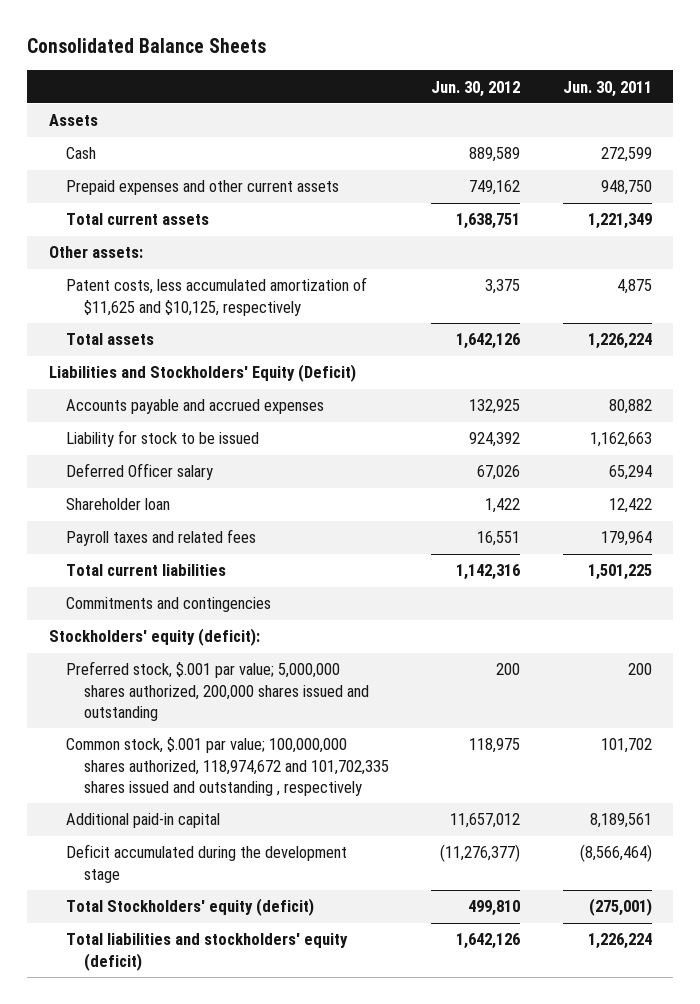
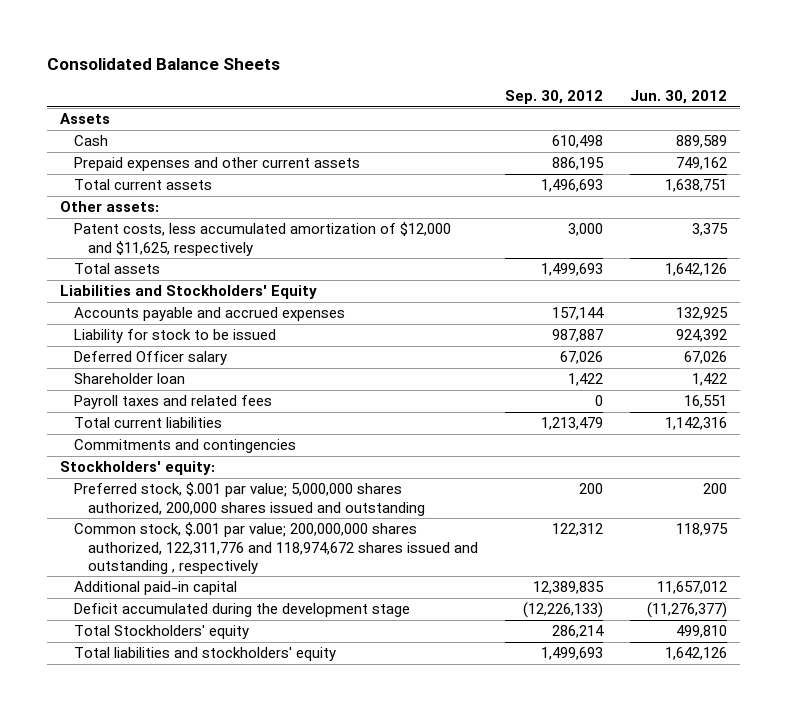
- | Jun. 30, 2012 | Jun. 30, 2011
+ | Sep. 30, 2012 | Jun. 30, 2012
- Patent costs, less accumulated amortization of $11,625 and $10,125, respectively | 3,375 | 4,875
+ Patent costs, less accumulated amortization of $12,000 and $11,625, respectively | 3,000 | 3,375
- Liabilities and Stockholders' Equity (Deficit)
+ Liabilities and Stockholders' Equity
- Stockholders' equity (deficit):
+ Stockholders' equity:
- Common stock, $.001 par value; 100,000,000 shares authorized, 118,974,672 and 101,702,335 shares issued and outstanding , respectively | 118,975 | 101,702
+ Common stock, $.001 par value; 200,000,000 shares authorized, 122,311,776 and 118,974,672 shares issued and outstanding , respectively | 122,312 | 118,975
- Total Stockholders' equity (deficit) | 499,810 | (275,001)
- Total liabilities and stockholders' equity (deficit) | 1,642,126 | 1,226,224
+ Total Stockholders' equity | 286,214 | 499,810
+ Total liabilities and stockholders' equity | 1,499,693 | 1,642,126

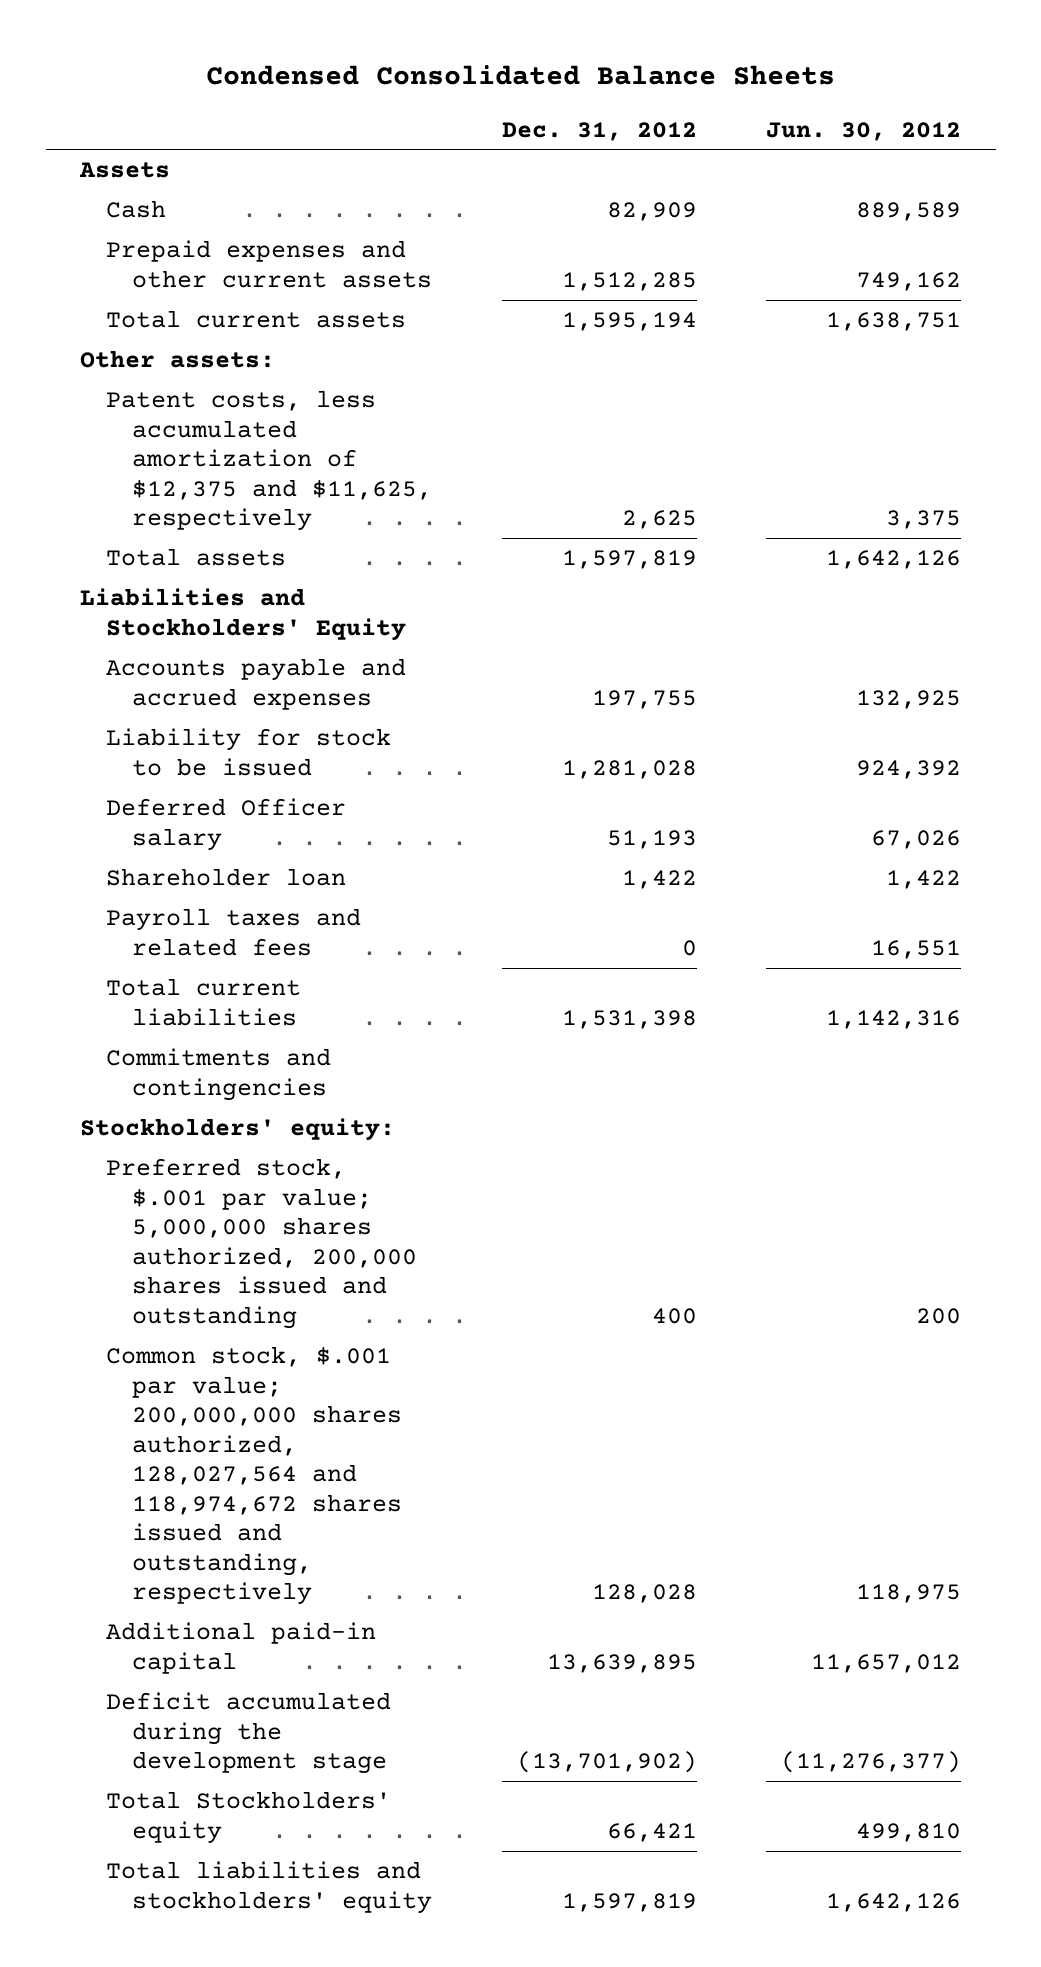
- Consolidated Balance Sheets
+ Condensed Consolidated Balance Sheets
- | Sep. 30, 2012 | Jun. 30, 2012
+ | Dec. 31, 2012 | Jun. 30, 2012
- Patent costs, less accumulated amortization of $12,000 and $11,625, respectively | 3,000 | 3,375
+ Patent costs, less accumulated amortization of $12,375 and $11,625, respectively | 2,625 | 3,375
- Common stock, $.001 par value; 200,000,000 shares authorized, 122,311,776 and 118,974,672 shares issued and outstanding , respectively | 122,312 | 118,975
+ Common stock, $.001 par value; 200,000,000 shares authorized, 128,027,564 and 118,974,672 shares issued and outstanding, respectively | 128,028 | 118,975

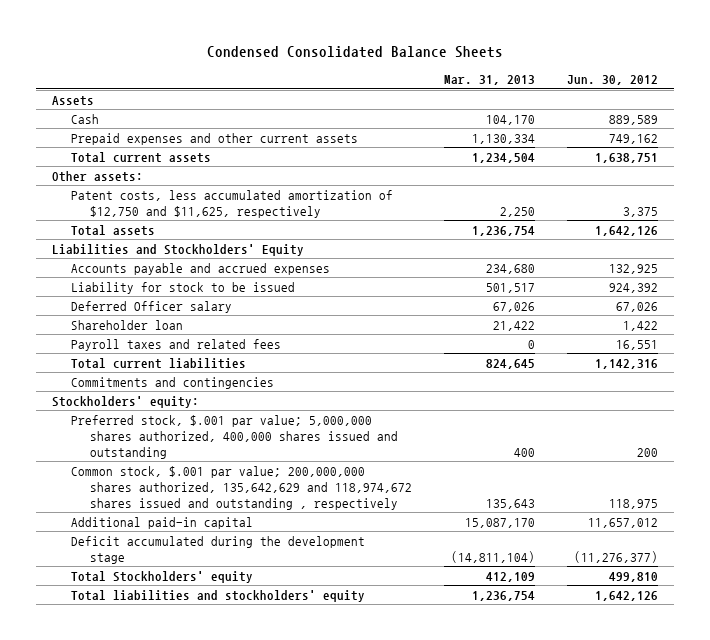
- | Dec. 31, 2012 | Jun. 30, 2012
+ | Mar. 31, 2013 | Jun. 30, 2012
- Patent costs, less accumulated amortization of $12,375 and $11,625, respectively | 2,625 | 3,375
+ Patent costs, less accumulated amortization of $12,750 and $11,625, respectively | 2,250 | 3,375
- Preferred stock, $.001 par value; 5,000,000 shares authorized, 200,000 shares issued and outstanding | 400 | 200
- Common stock, $.001 par value; 200,000,000 shares authorized, 128,027,564 and 118,974,672 shares issued and outstanding, respectively | 128,028 | 118,975
+ Preferred stock, $.001 par value; 5,000,000 shares authorized, 400,000 shares issued and outstanding | 400 | 200
+ Common stock, $.001 par value; 200,000,000 shares authorized, 135,642,629 and 118,974,672 shares issued and outstanding , respectively | 135,643 | 118,975

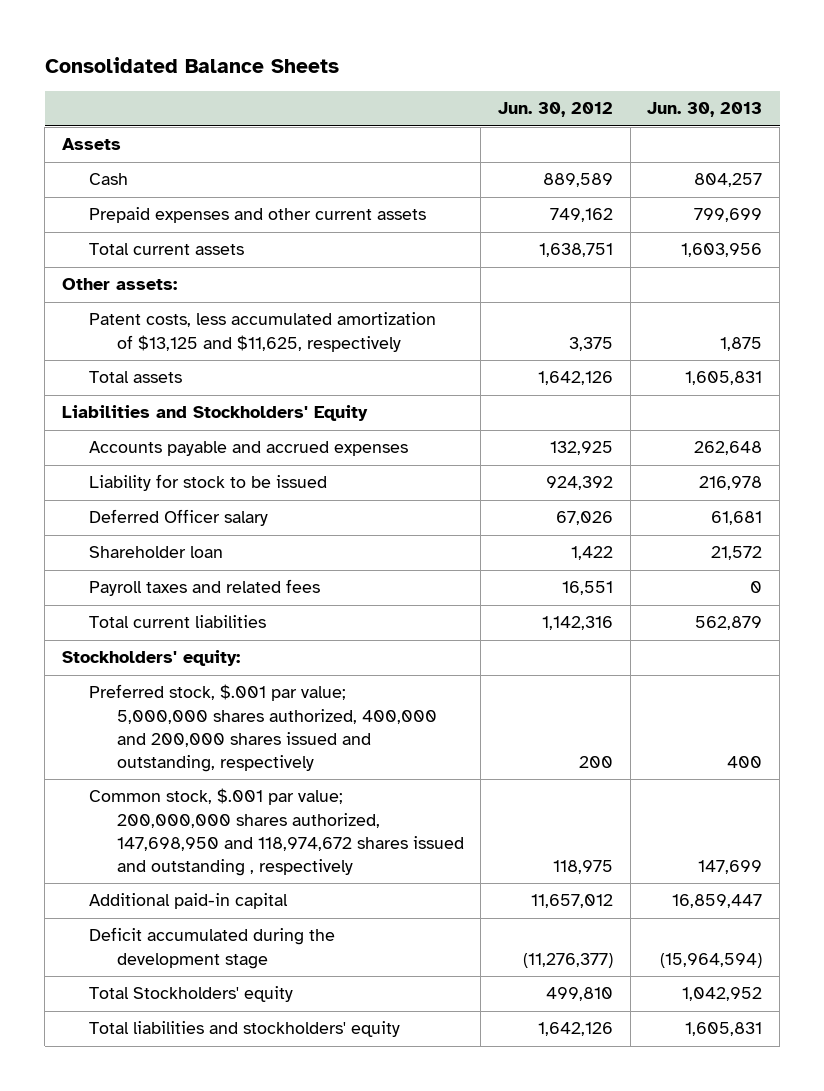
- Condensed Consolidated Balance Sheets
+ Consolidated Balance Sheets
- | Mar. 31, 2013 | Jun. 30, 2012
+ | Jun. 30, 2012 | Jun. 30, 2013
- Patent costs, less accumulated amortization of $12,750 and $11,625, respectively | 2,250 | 3,375
+ Patent costs, less accumulated amortization of $13,125 and $11,625, respectively | 3,375 | 1,875
- Commitments and contingencies
- Preferred stock, $.001 par value; 5,000,000 shares authorized, 400,000 shares issued and outstanding | 400 | 200
- Common stock, $.001 par value; 200,000,000 shares authorized, 135,642,629 and 118,974,672 shares issued and outstanding , respectively | 135,643 | 118,975
+ Preferred stock, $.001 par value; 5,000,000 shares authorized, 400,000 and 200,000 shares issued and outstanding, respectively | 200 | 400
+ Common stock, $.001 par value; 200,000,000 shares authorized, 147,698,950 and 118,974,672 shares issued and outstanding , respectively | 118,975 | 147,699

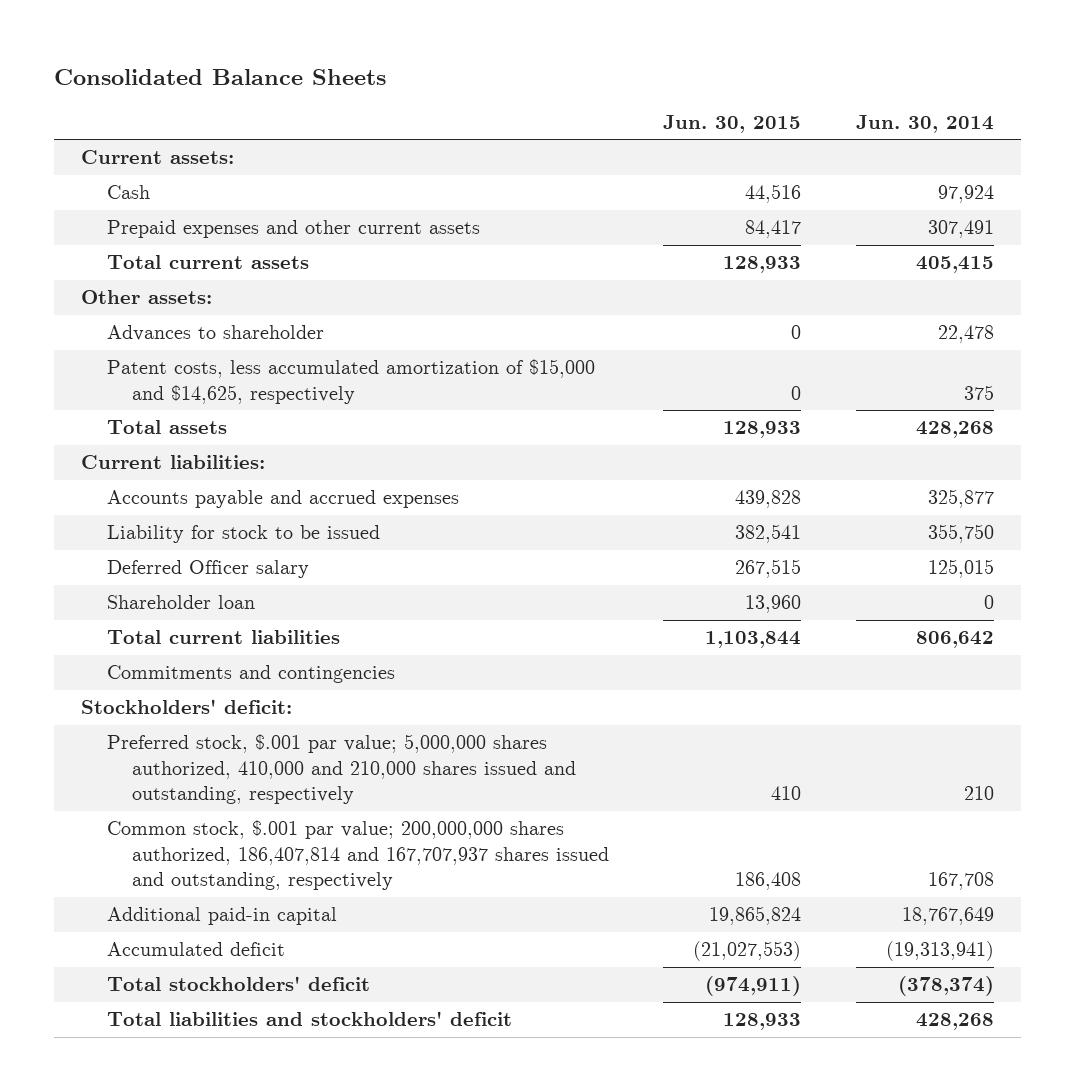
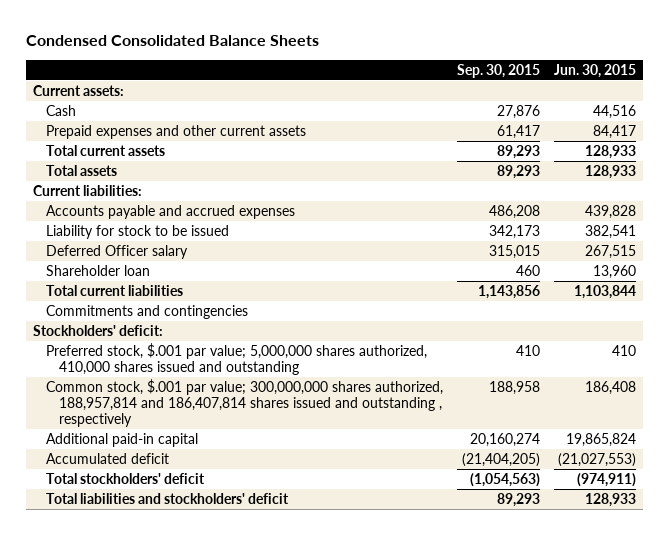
- Consolidated Balance Sheets
+ Condensed Consolidated Balance Sheets
- | Jun. 30, 2015 | Jun. 30, 2014
+ | Sep. 30, 2015 | Jun. 30, 2015
- Other assets:
- Advances to shareholder | 0 | 22,478
- Patent costs, less accumulated amortization of $15,000 and $14,625, respectively | 0 | 375
- Preferred stock, $.001 par value; 5,000,000 shares authorized, 410,000 and 210,000 shares issued and outstanding, respectively | 410 | 210
- Common stock, $.001 par value; 200,000,000 shares authorized, 186,407,814 and 167,707,937 shares issued and outstanding, respectively | 186,408 | 167,708
+ Preferred stock, $.001 par value; 5,000,000 shares authorized, 410,000 shares issued and outstanding | 410 | 410
+ Common stock, $.001 par value; 300,000,000 shares authorized, 188,957,814 and 186,407,814 shares issued and outstanding , respectively | 188,958 | 186,408

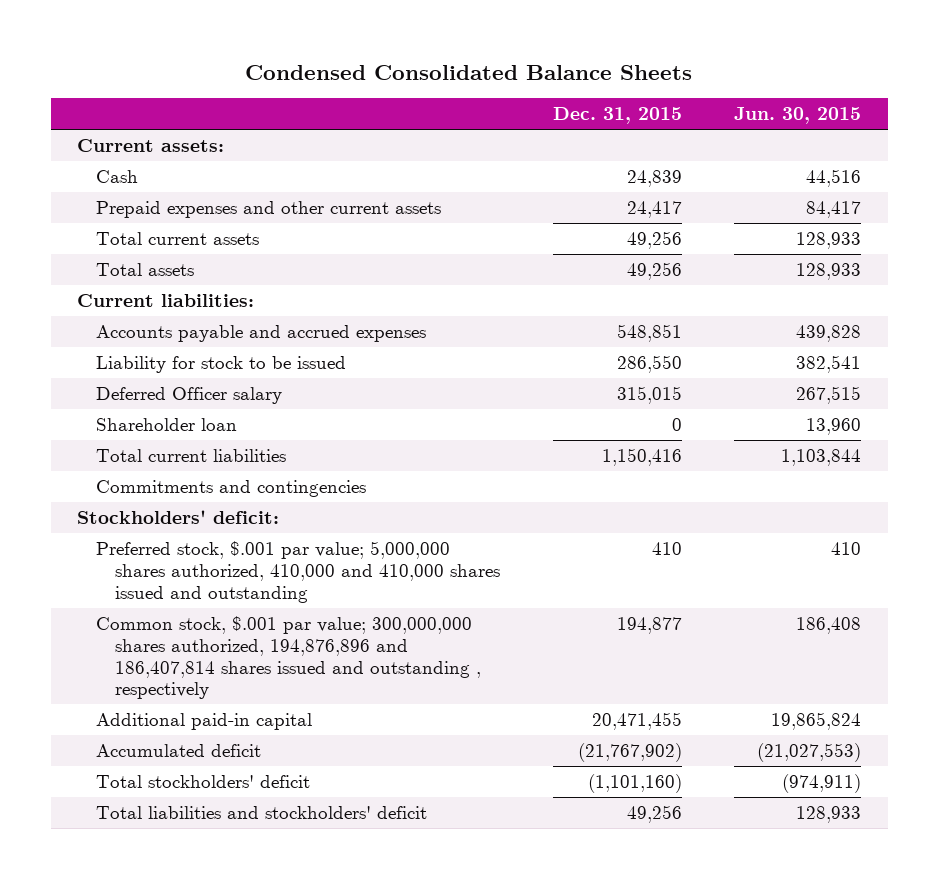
- | Sep. 30, 2015 | Jun. 30, 2015
+ | Dec. 31, 2015 | Jun. 30, 2015
- Preferred stock, $.001 par value; 5,000,000 shares authorized, 410,000 shares issued and outstanding | 410 | 410
- Common stock, $.001 par value; 300,000,000 shares authorized, 188,957,814 and 186,407,814 shares issued and outstanding , respectively | 188,958 | 186,408
+ Preferred stock, $.001 par value; 5,000,000 shares authorized, 410,000 and 410,000 shares issued and outstanding | 410 | 410
+ Common stock, $.001 par value; 300,000,000 shares authorized, 194,876,896 and 186,407,814 shares issued and outstanding , respectively | 194,877 | 186,408

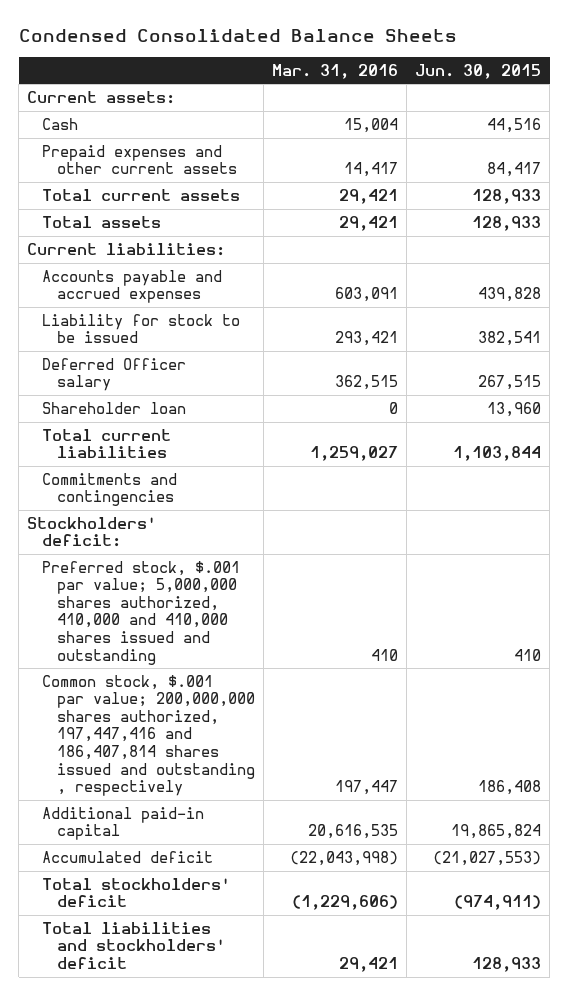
- | Dec. 31, 2015 | Jun. 30, 2015
+ | Mar. 31, 2016 | Jun. 30, 2015
- Common stock, $.001 par value; 300,000,000 shares authorized, 194,876,896 and 186,407,814 shares issued and outstanding , respectively | 194,877 | 186,408
+ Common stock, $.001 par value; 200,000,000 shares authorized, 197,447,416 and 186,407,814 shares issued and outstanding , respectively | 197,447 | 186,408

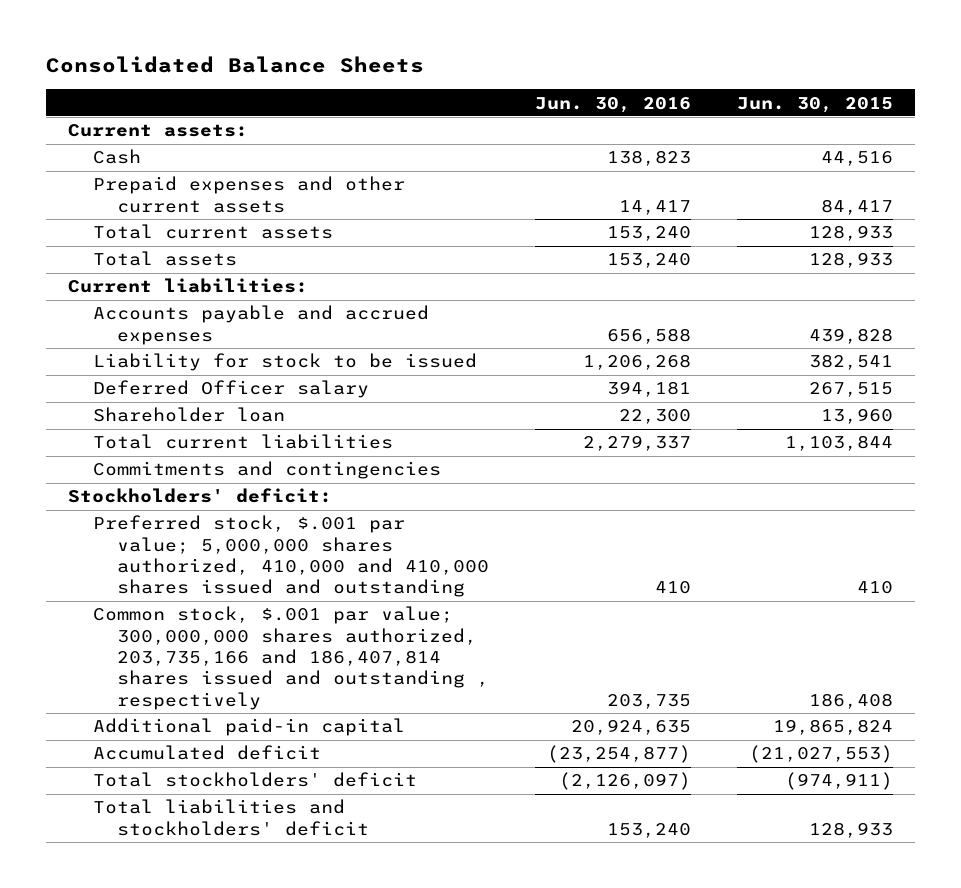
- Condensed Consolidated Balance Sheets
+ Consolidated Balance Sheets
- | Mar. 31, 2016 | Jun. 30, 2015
+ | Jun. 30, 2016 | Jun. 30, 2015
- Common stock, $.001 par value; 200,000,000 shares authorized, 197,447,416 and 186,407,814 shares issued and outstanding , respectively | 197,447 | 186,408
+ Common stock, $.001 par value; 300,000,000 shares authorized, 203,735,166 and 186,407,814 shares issued and outstanding , respectively | 203,735 | 186,408

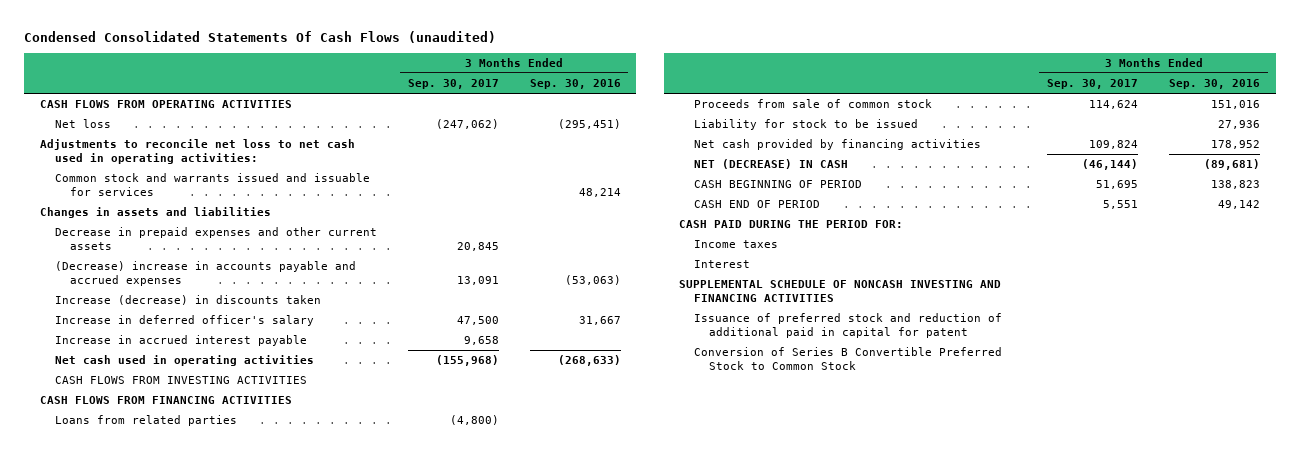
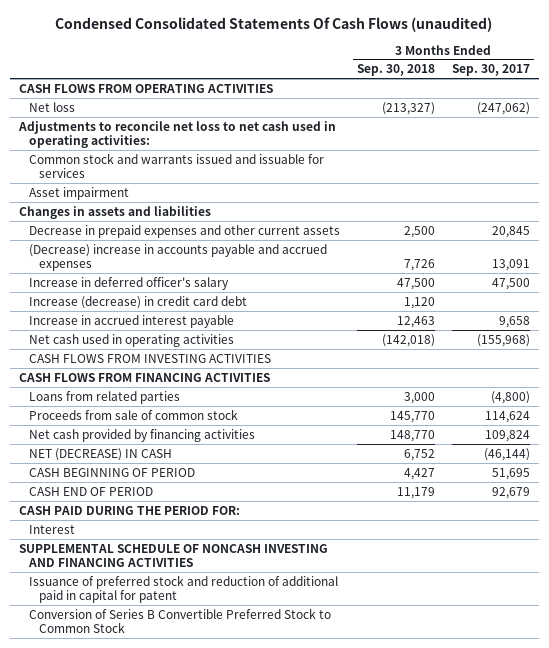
- | 3 Months Ended Sep. 30, 2017 | 3 Months Ended Sep. 30, 2016
+ | 3 Months Ended Sep. 30, 2018 | 3 Months Ended Sep. 30, 2017
+ Asset impairment
- Increase (decrease) in discounts taken
+ Increase (decrease) in credit card debt | 1,120 |
- Liability for stock to be issued | | 27,936
- CASH END OF PERIOD | 5,551 | 49,142
+ CASH END OF PERIOD | 11,179 | 92,679
- Income taxes

